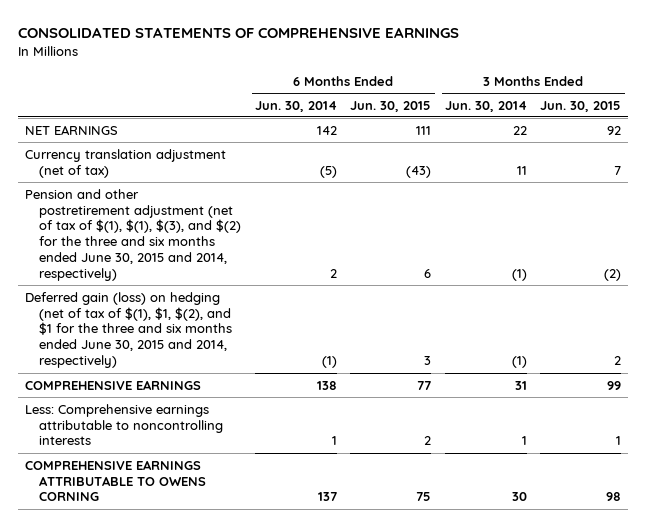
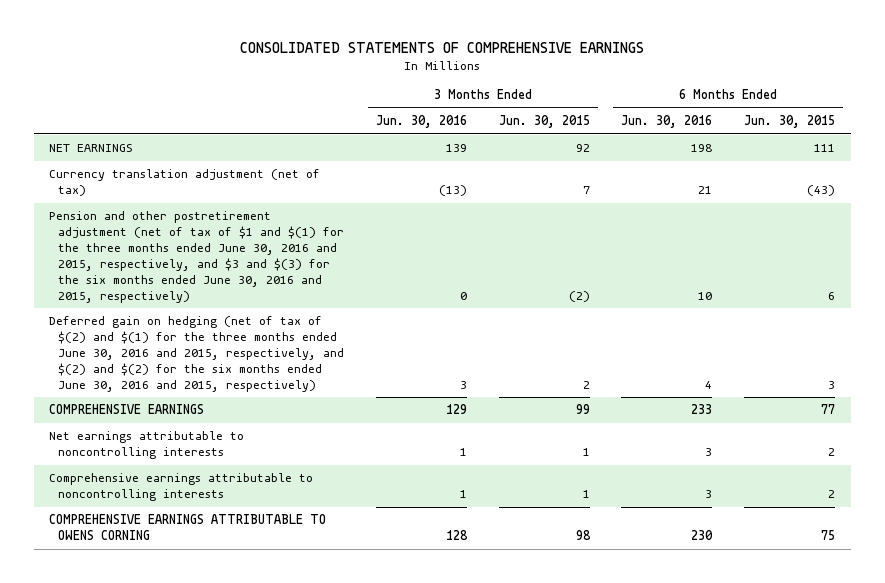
- | 6 Months Ended Jun. 30, 2014 | 6 Months Ended Jun. 30, 2015 | 3 Months Ended Jun. 30, 2014 | 3 Months Ended Jun. 30, 2015
+ | 3 Months Ended Jun. 30, 2016 | 3 Months Ended Jun. 30, 2015 | 6 Months Ended Jun. 30, 2016 | 6 Months Ended Jun. 30, 2015
- Pension and other postretirement adjustment (net of tax of $(1), $(1), $(3), and $(2) for the three and six months ended June 30, 2015 and 2014, respectively) | 2 | 6 | (1) | (2)
- Deferred gain (loss) on hedging (net of tax of $(1), $1, $(2), and $1 for the three and six months ended June 30, 2015 and 2014, respectively) | (1) | 3 | (1) | 2
+ Pension and other postretirement adjustment (net of tax of $1 and $(1) for the three months ended June 30, 2016 and 2015, respectively, and $3 and $(3) for the six months ended June 30, 2016 and 2015, respectively) | 0 | (2) | 10 | 6
+ Deferred gain on hedging (net of tax of $(2) and $(1) for the three months ended June 30, 2016 and 2015, respectively, and $(2) and $(2) for the six months ended June 30, 2016 and 2015, respectively) | 3 | 2 | 4 | 3
- Less: Comprehensive earnings attributable to noncontrolling interests | 1 | 2 | 1 | 1
+ Net earnings attributable to noncontrolling interests | 1 | 1 | 3 | 2
+ Comprehensive earnings attributable to noncontrolling interests | 1 | 1 | 3 | 2

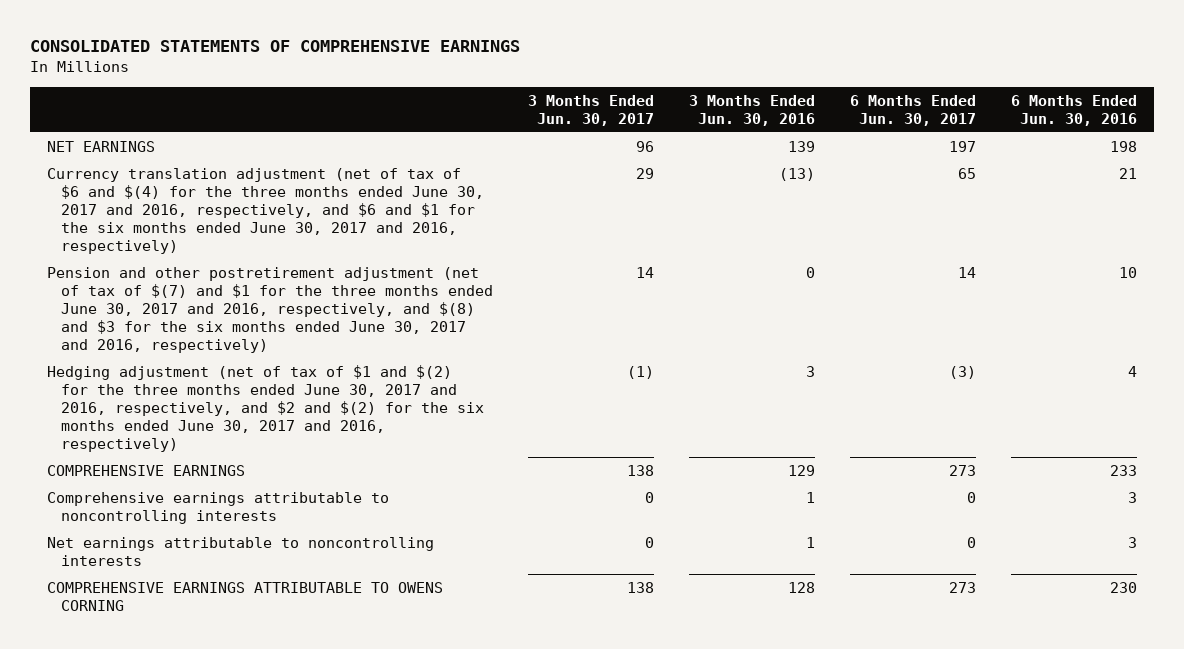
- | 3 Months Ended Jun. 30, 2016 | 3 Months Ended Jun. 30, 2015 | 6 Months Ended Jun. 30, 2016 | 6 Months Ended Jun. 30, 2015
+ | 3 Months Ended Jun. 30, 2017 | 3 Months Ended Jun. 30, 2016 | 6 Months Ended Jun. 30, 2017 | 6 Months Ended Jun. 30, 2016
- Currency translation adjustment (net of tax) | (13) | 7 | 21 | (43)
- Pension and other postretirement adjustment (net of tax of $1 and $(1) for the three months ended June 30, 2016 and 2015, respectively, and $3 and $(3) for the six months ended June 30, 2016 and 2015, respectively) | 0 | (2) | 10 | 6
- Deferred gain on hedging (net of tax of $(2) and $(1) for the three months ended June 30, 2016 and 2015, respectively, and $(2) and $(2) for the six months ended June 30, 2016 and 2015, respectively) | 3 | 2 | 4 | 3
+ Currency translation adjustment (net of tax of $6 and $(4) for the three months ended June 30, 2017 and 2016, respectively, and $6 and $1 for the six months ended June 30, 2017 and 2016, respectively) | 29 | (13) | 65 | 21
+ Pension and other postretirement adjustment (net of tax of $(7) and $1 for the three months ended June 30, 2017 and 2016, respectively, and $(8) and $3 for the six months ended June 30, 2017 and 2016, respectively) | 14 | 0 | 14 | 10
+ Hedging adjustment (net of tax of $1 and $(2) for the three months ended June 30, 2017 and 2016, respectively, and $2 and $(2) for the six months ended June 30, 2017 and 2016, respectively) | (1) | 3 | (3) | 4
moved down: Net earnings attributable to noncontrolling interests | 0 | 1 | 0 | 3

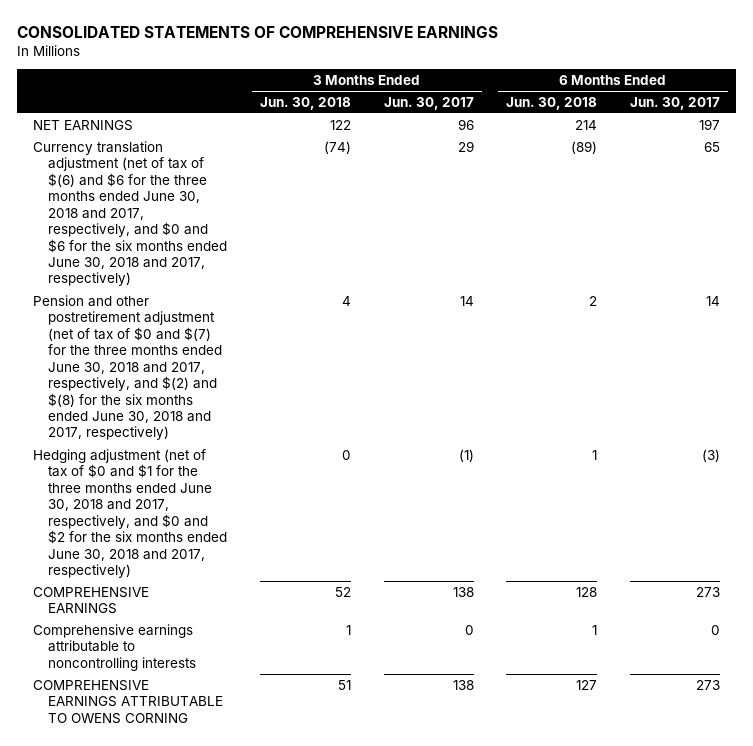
- | 3 Months Ended Jun. 30, 2017 | 3 Months Ended Jun. 30, 2016 | 6 Months Ended Jun. 30, 2017 | 6 Months Ended Jun. 30, 2016
+ | 3 Months Ended Jun. 30, 2018 | 3 Months Ended Jun. 30, 2017 | 6 Months Ended Jun. 30, 2018 | 6 Months Ended Jun. 30, 2017
- Currency translation adjustment (net of tax of $6 and $(4) for the three months ended June 30, 2017 and 2016, respectively, and $6 and $1 for the six months ended June 30, 2017 and 2016, respectively) | 29 | (13) | 65 | 21
- Pension and other postretirement adjustment (net of tax of $(7) and $1 for the three months ended June 30, 2017 and 2016, respectively, and $(8) and $3 for the six months ended June 30, 2017 and 2016, respectively) | 14 | 0 | 14 | 10
- Hedging adjustment (net of tax of $1 and $(2) for the three months ended June 30, 2017 and 2016, respectively, and $2 and $(2) for the six months ended June 30, 2017 and 2016, respectively) | (1) | 3 | (3) | 4
+ Currency translation adjustment (net of tax of $(6) and $6 for the three months ended June 30, 2018 and 2017, respectively, and $0 and $6 for the six months ended June 30, 2018 and 2017, respectively) | (74) | 29 | (89) | 65
+ Pension and other postretirement adjustment (net of tax of $0 and $(7) for the three months ended June 30, 2018 and 2017, respectively, and $(2) and $(8) for the six months ended June 30, 2018 and 2017, respectively) | 4 | 14 | 2 | 14
+ Hedging adjustment (net of tax of $0 and $1 for the three months ended June 30, 2018 and 2017, respectively, and $0 and $2 for the six months ended June 30, 2018 and 2017, respectively) | 0 | (1) | 1 | (3)
- Net earnings attributable to noncontrolling interests | 0 | 1 | 0 | 3

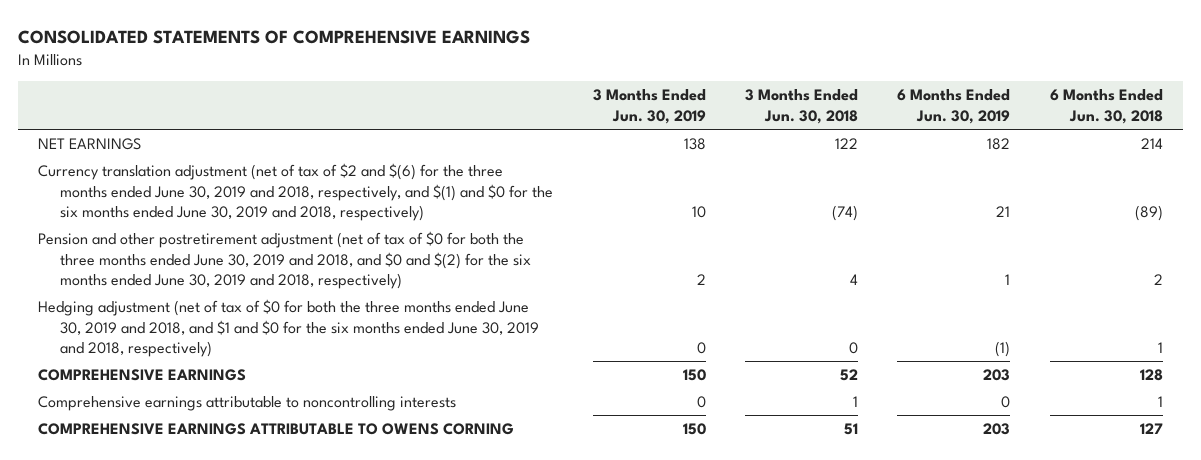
- | 3 Months Ended Jun. 30, 2018 | 3 Months Ended Jun. 30, 2017 | 6 Months Ended Jun. 30, 2018 | 6 Months Ended Jun. 30, 2017
+ | 3 Months Ended Jun. 30, 2019 | 3 Months Ended Jun. 30, 2018 | 6 Months Ended Jun. 30, 2019 | 6 Months Ended Jun. 30, 2018
- Currency translation adjustment (net of tax of $(6) and $6 for the three months ended June 30, 2018 and 2017, respectively, and $0 and $6 for the six months ended June 30, 2018 and 2017, respectively) | (74) | 29 | (89) | 65
- Pension and other postretirement adjustment (net of tax of $0 and $(7) for the three months ended June 30, 2018 and 2017, respectively, and $(2) and $(8) for the six months ended June 30, 2018 and 2017, respectively) | 4 | 14 | 2 | 14
- Hedging adjustment (net of tax of $0 and $1 for the three months ended June 30, 2018 and 2017, respectively, and $0 and $2 for the six months ended June 30, 2018 and 2017, respectively) | 0 | (1) | 1 | (3)
+ Currency translation adjustment (net of tax of $2 and $(6) for the three months ended June 30, 2019 and 2018, respectively, and $(1) and $0 for the six months ended June 30, 2019 and 2018, respectively) | 10 | (74) | 21 | (89)
+ Pension and other postretirement adjustment (net of tax of $0 for both the three months ended June 30, 2019 and 2018, and $0 and $(2) for the six months ended June 30, 2019 and 2018, respectively) | 2 | 4 | 1 | 2
+ Hedging adjustment (net of tax of $0 for both the three months ended June 30, 2019 and 2018, and $1 and $0 for the six months ended June 30, 2019 and 2018, respectively) | 0 | 0 | (1) | 1

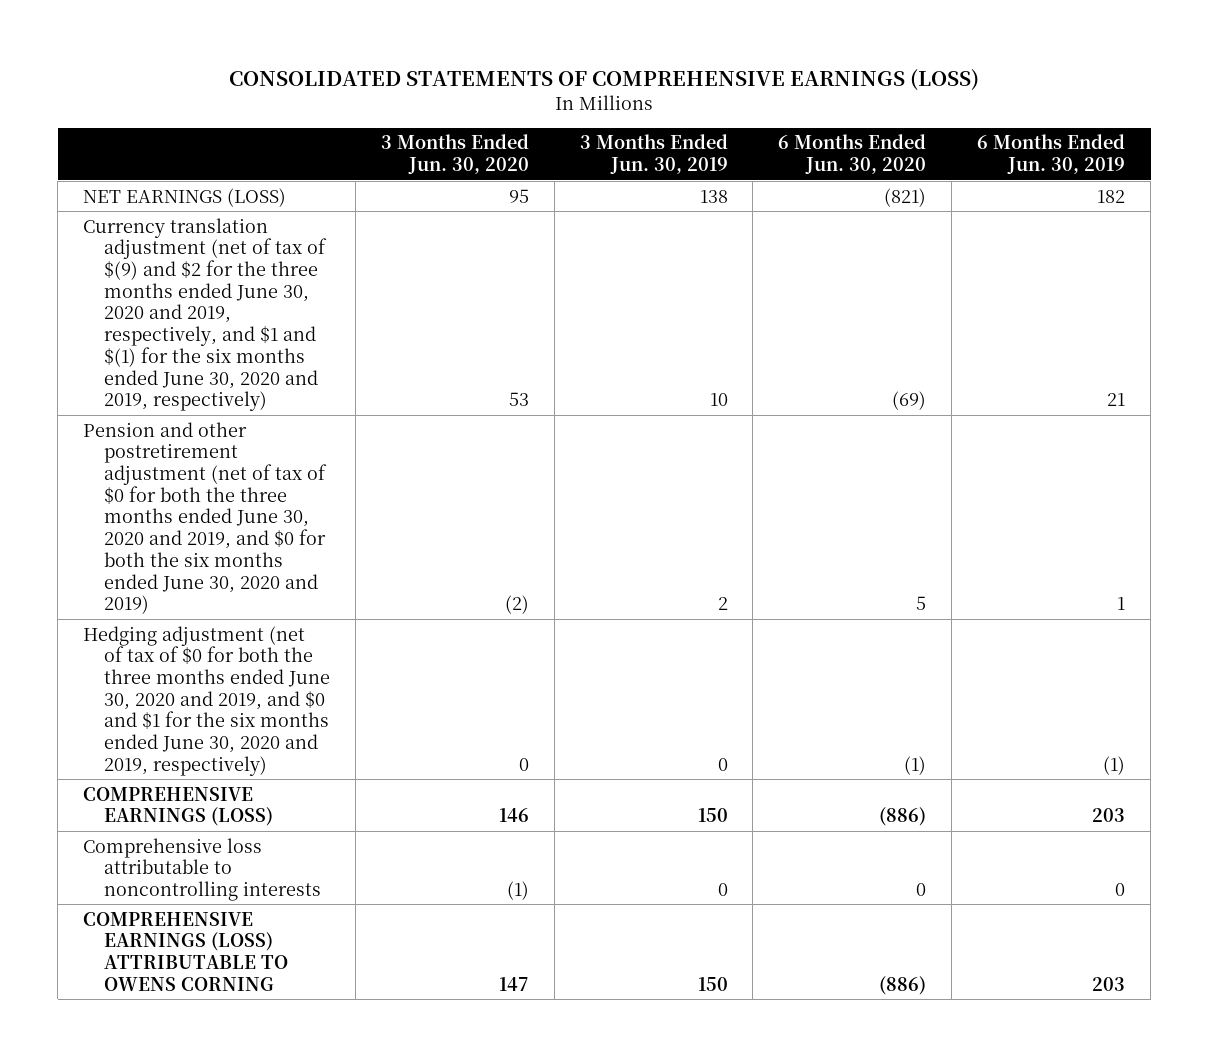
- CONSOLIDATED STATEMENTS OF COMPREHENSIVE EARNINGS
+ CONSOLIDATED STATEMENTS OF COMPREHENSIVE EARNINGS (LOSS)
- | 3 Months Ended Jun. 30, 2019 | 3 Months Ended Jun. 30, 2018 | 6 Months Ended Jun. 30, 2019 | 6 Months Ended Jun. 30, 2018
+ | 3 Months Ended Jun. 30, 2020 | 3 Months Ended Jun. 30, 2019 | 6 Months Ended Jun. 30, 2020 | 6 Months Ended Jun. 30, 2019
- NET EARNINGS | 138 | 122 | 182 | 214
- Currency translation adjustment (net of tax of $2 and $(6) for the three months ended June 30, 2019 and 2018, respectively, and $(1) and $0 for the six months ended June 30, 2019 and 2018, respectively) | 10 | (74) | 21 | (89)
- Pension and other postretirement adjustment (net of tax of $0 for both the three months ended June 30, 2019 and 2018, and $0 and $(2) for the six months ended June 30, 2019 and 2018, respectively) | 2 | 4 | 1 | 2
- Hedging adjustment (net of tax of $0 for both the three months ended June 30, 2019 and 2018, and $1 and $0 for the six months ended June 30, 2019 and 2018, respectively) | 0 | 0 | (1) | 1
- COMPREHENSIVE EARNINGS | 150 | 52 | 203 | 128
- Comprehensive earnings attributable to noncontrolling interests | 0 | 1 | 0 | 1
- COMPREHENSIVE EARNINGS ATTRIBUTABLE TO OWENS CORNING | 150 | 51 | 203 | 127
+ NET EARNINGS (LOSS) | 95 | 138 | (821) | 182
+ Currency translation adjustment (net of tax of $(9) and $2 for the three months ended June 30, 2020 and 2019, respectively, and $1 and $(1) for the six months ended June 30, 2020 and 2019, respectively) | 53 | 10 | (69) | 21
+ Pension and other postretirement adjustment (net of tax of $0 for both the three months ended June 30, 2020 and 2019, and $0 for both the six months ended June 30, 2020 and 2019) | (2) | 2 | 5 | 1
+ Hedging adjustment (net of tax of $0 for both the three months ended June 30, 2020 and 2019, and $0 and $1 for the six months ended June 30, 2020 and 2019, respectively) | 0 | 0 | (1) | (1)
+ COMPREHENSIVE EARNINGS (LOSS) | 146 | 150 | (886) | 203
+ Comprehensive loss attributable to noncontrolling interests | (1) | 0 | 0 | 0
+ COMPREHENSIVE EARNINGS (LOSS) ATTRIBUTABLE TO OWENS CORNING | 147 | 150 | (886) | 203

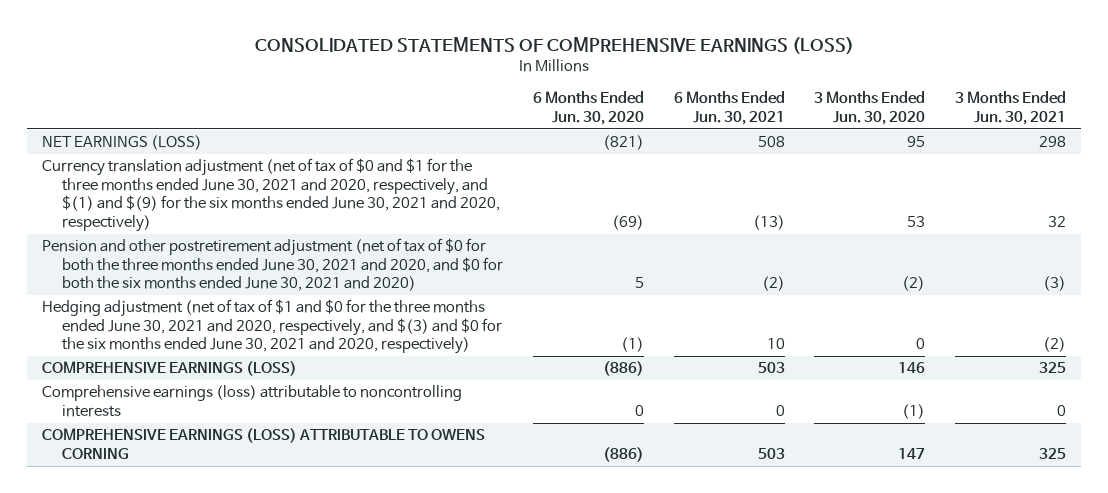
- | 3 Months Ended Jun. 30, 2020 | 3 Months Ended Jun. 30, 2019 | 6 Months Ended Jun. 30, 2020 | 6 Months Ended Jun. 30, 2019
+ | 6 Months Ended Jun. 30, 2020 | 6 Months Ended Jun. 30, 2021 | 3 Months Ended Jun. 30, 2020 | 3 Months Ended Jun. 30, 2021
- Currency translation adjustment (net of tax of $(9) and $2 for the three months ended June 30, 2020 and 2019, respectively, and $1 and $(1) for the six months ended June 30, 2020 and 2019, respectively) | 53 | 10 | (69) | 21
- Pension and other postretirement adjustment (net of tax of $0 for both the three months ended June 30, 2020 and 2019, and $0 for both the six months ended June 30, 2020 and 2019) | (2) | 2 | 5 | 1
- Hedging adjustment (net of tax of $0 for both the three months ended June 30, 2020 and 2019, and $0 and $1 for the six months ended June 30, 2020 and 2019, respectively) | 0 | 0 | (1) | (1)
+ Currency translation adjustment (net of tax of $0 and $1 for the three months ended June 30, 2021 and 2020, respectively, and $(1) and $(9) for the six months ended June 30, 2021 and 2020, respectively) | (69) | (13) | 53 | 32
+ Pension and other postretirement adjustment (net of tax of $0 for both the three months ended June 30, 2021 and 2020, and $0 for both the six months ended June 30, 2021 and 2020) | 5 | (2) | (2) | (3)
+ Hedging adjustment (net of tax of $1 and $0 for the three months ended June 30, 2021 and 2020, respectively, and $(3) and $0 for the six months ended June 30, 2021 and 2020, respectively) | (1) | 10 | 0 | (2)
- Comprehensive loss attributable to noncontrolling interests | (1) | 0 | 0 | 0
+ Comprehensive earnings (loss) attributable to noncontrolling interests | 0 | 0 | (1) | 0

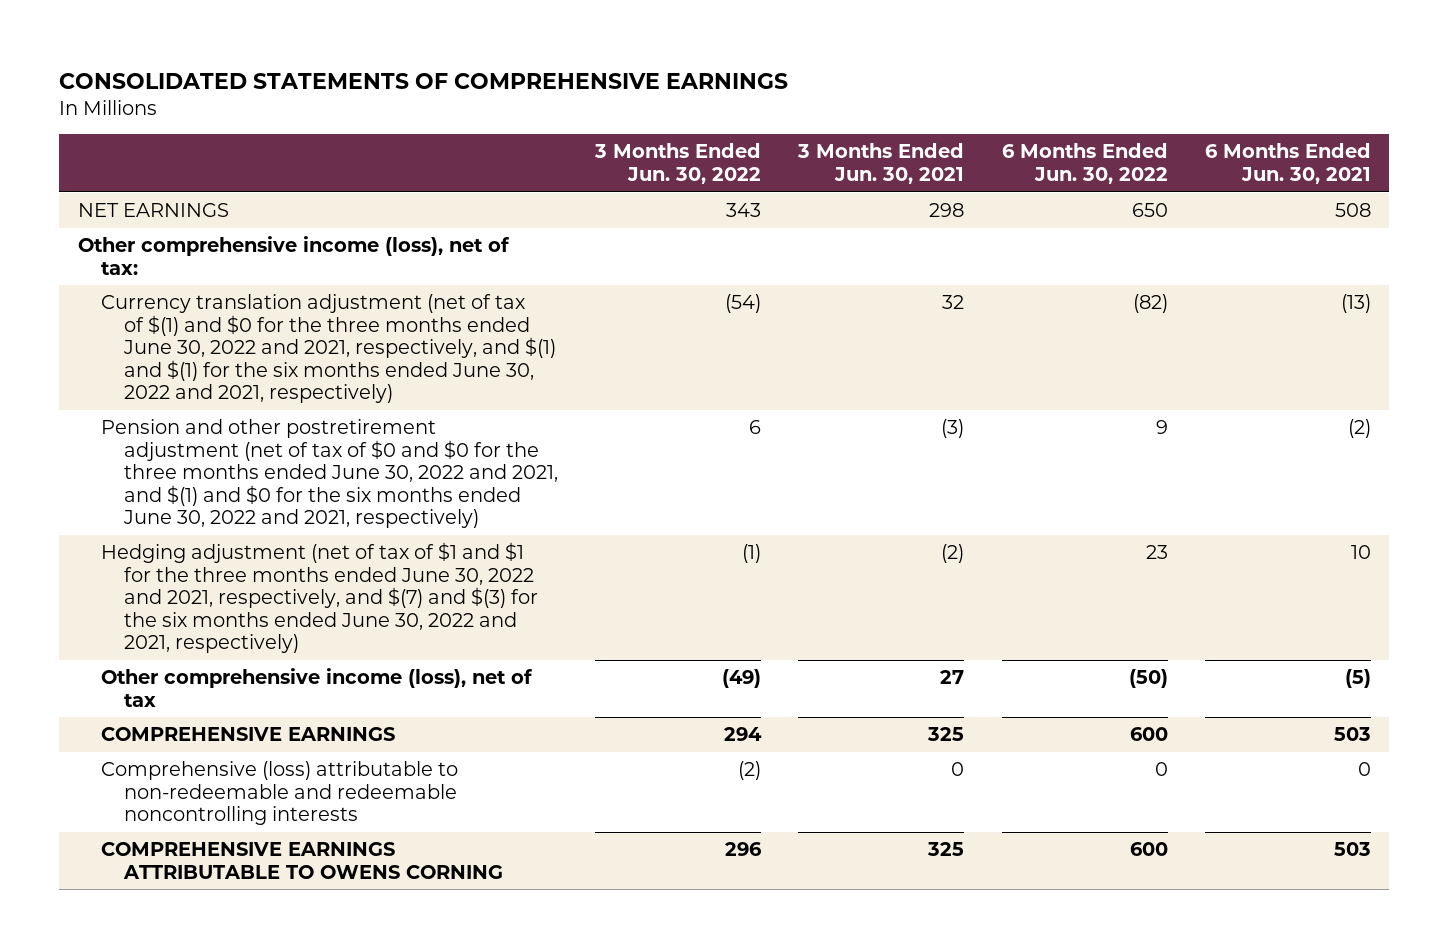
- CONSOLIDATED STATEMENTS OF COMPREHENSIVE EARNINGS (LOSS)
+ CONSOLIDATED STATEMENTS OF COMPREHENSIVE EARNINGS
- | 6 Months Ended Jun. 30, 2020 | 6 Months Ended Jun. 30, 2021 | 3 Months Ended Jun. 30, 2020 | 3 Months Ended Jun. 30, 2021
+ | 3 Months Ended Jun. 30, 2022 | 3 Months Ended Jun. 30, 2021 | 6 Months Ended Jun. 30, 2022 | 6 Months Ended Jun. 30, 2021
- NET EARNINGS (LOSS) | (821) | 508 | 95 | 298
- Currency translation adjustment (net of tax of $0 and $1 for the three months ended June 30, 2021 and 2020, respectively, and $(1) and $(9) for the six months ended June 30, 2021 and 2020, respectively) | (69) | (13) | 53 | 32
- Pension and other postretirement adjustment (net of tax of $0 for both the three months ended June 30, 2021 and 2020, and $0 for both the six months ended June 30, 2021 and 2020) | 5 | (2) | (2) | (3)
- Hedging adjustment (net of tax of $1 and $0 for the three months ended June 30, 2021 and 2020, respectively, and $(3) and $0 for the six months ended June 30, 2021 and 2020, respectively) | (1) | 10 | 0 | (2)
- COMPREHENSIVE EARNINGS (LOSS) | (886) | 503 | 146 | 325
- Comprehensive earnings (loss) attributable to noncontrolling interests | 0 | 0 | (1) | 0
- COMPREHENSIVE EARNINGS (LOSS) ATTRIBUTABLE TO OWENS CORNING | (886) | 503 | 147 | 325
+ NET EARNINGS | 343 | 298 | 650 | 508
+ Other comprehensive income (loss), net of tax:
+ Currency translation adjustment (net of tax of $(1) and $0 for the three months ended June 30, 2022 and 2021, respectively, and $(1) and $(1) for the six months ended June 30, 2022 and 2021, respectively) | (54) | 32 | (82) | (13)
+ Pension and other postretirement adjustment (net of tax of $0 and $0 for the three months ended June 30, 2022 and 2021, and $(1) and $0 for the six months ended June 30, 2022 and 2021, respectively) | 6 | (3) | 9 | (2)
+ Hedging adjustment (net of tax of $1 and $1 for the three months ended June 30, 2022 and 2021, respectively, and $(7) and $(3) for the six months ended June 30, 2022 and 2021, respectively) | (1) | (2) | 23 | 10
+ Other comprehensive income (loss), net of tax | (49) | 27 | (50) | (5)
+ COMPREHENSIVE EARNINGS | 294 | 325 | 600 | 503
+ Comprehensive (loss) attributable to non-redeemable and redeemable noncontrolling interests | (2) | 0 | 0 | 0
+ COMPREHENSIVE EARNINGS ATTRIBUTABLE TO OWENS CORNING | 296 | 325 | 600 | 503

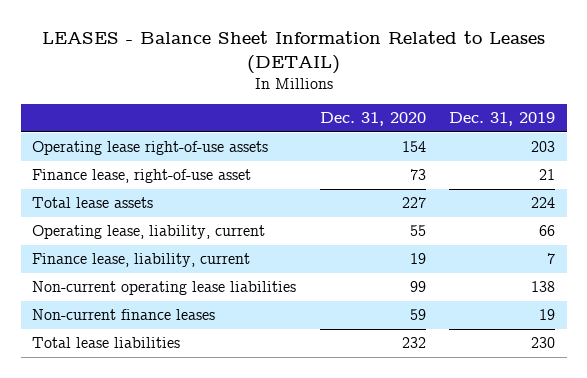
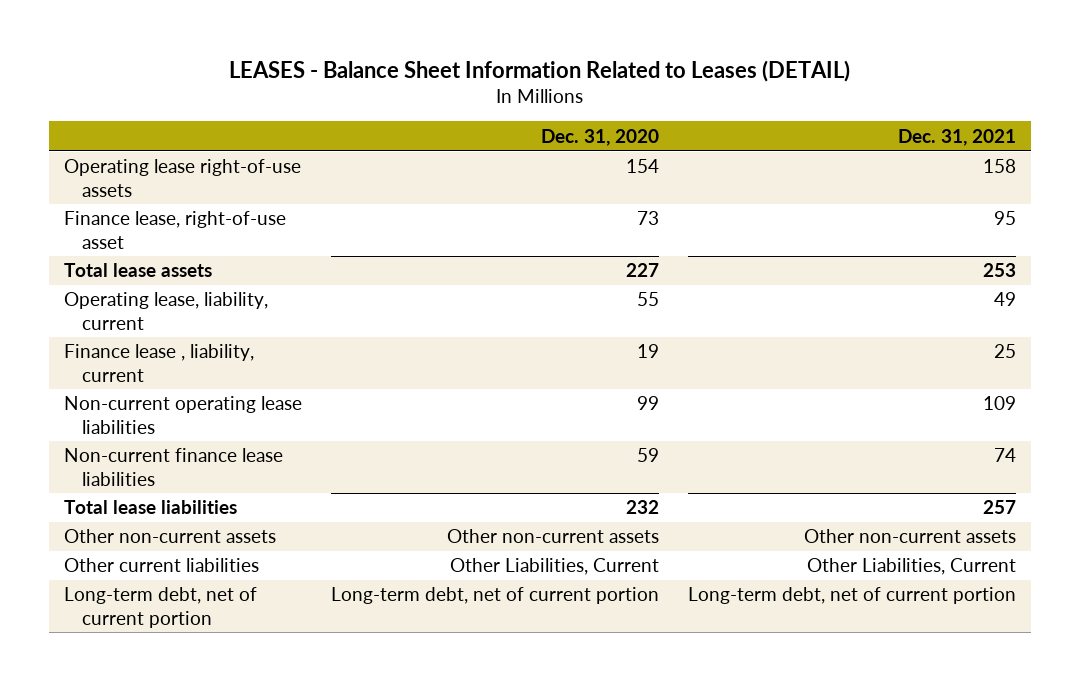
- | Dec. 31, 2020 | Dec. 31, 2019
+ | Dec. 31, 2020 | Dec. 31, 2021
- Finance lease, liability, current | 19 | 7
+ Finance lease , liability, current | 19 | 25
- Non-current finance leases | 59 | 19
+ Non-current finance lease liabilities | 59 | 74
+ Other non-current assets | Other non-current assets | Other non-current assets
+ Other current liabilities | Other Liabilities, Current | Other Liabilities, Current
+ Long-term debt, net of current portion | Long-term debt, net of current portion | Long-term debt, net of current portion

